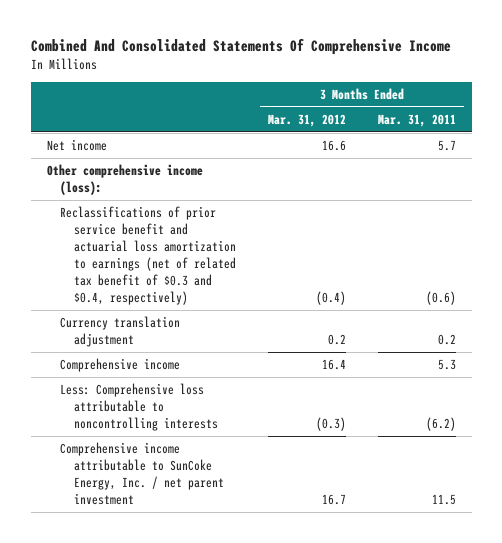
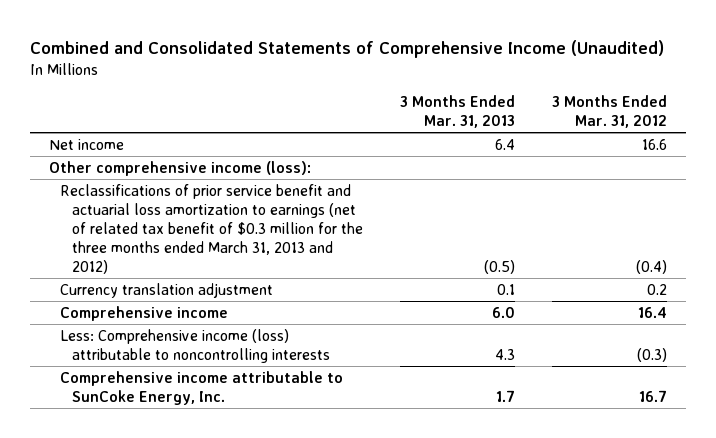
- Combined And Consolidated Statements Of Comprehensive Income
+ Combined and Consolidated Statements of Comprehensive Income (Unaudited)
- | 3 Months Ended Mar. 31, 2012 | 3 Months Ended Mar. 31, 2011
+ | 3 Months Ended Mar. 31, 2013 | 3 Months Ended Mar. 31, 2012
- Reclassifications of prior service benefit and actuarial loss amortization to earnings (net of related tax benefit of $0.3 and $0.4, respectively) | (0.4) | (0.6)
+ Reclassifications of prior service benefit and actuarial loss amortization to earnings (net of related tax benefit of $0.3 million for the three months ended March 31, 2013 and 2012) | (0.5) | (0.4)
- Less: Comprehensive loss attributable to noncontrolling interests | (0.3) | (6.2)
- Comprehensive income attributable to SunCoke Energy, Inc. / net parent investment | 16.7 | 11.5
+ Less: Comprehensive income (loss) attributable to noncontrolling interests | 4.3 | (0.3)
+ Comprehensive income attributable to SunCoke Energy, Inc. | 1.7 | 16.7

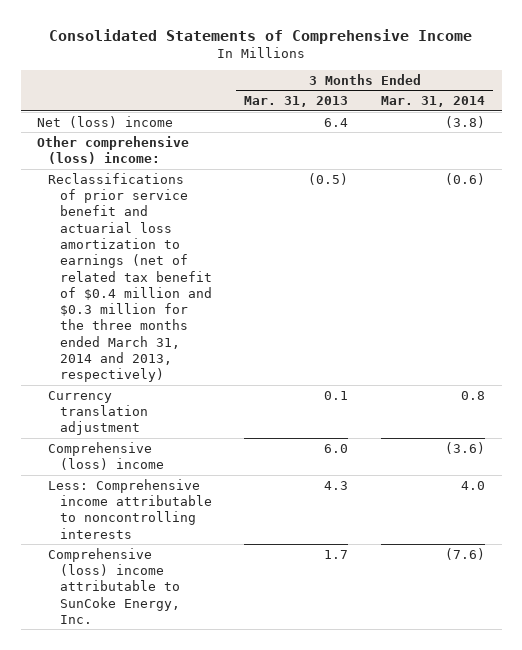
- Combined and Consolidated Statements of Comprehensive Income (Unaudited)
+ Consolidated Statements of Comprehensive Income
- | 3 Months Ended Mar. 31, 2013 | 3 Months Ended Mar. 31, 2012
+ | 3 Months Ended Mar. 31, 2013 | 3 Months Ended Mar. 31, 2014
- Net income | 6.4 | 16.6
- Other comprehensive income (loss):
- Reclassifications of prior service benefit and actuarial loss amortization to earnings (net of related tax benefit of $0.3 million for the three months ended March 31, 2013 and 2012) | (0.5) | (0.4)
+ Net (loss) income | 6.4 | (3.8)
+ Other comprehensive (loss) income:
+ Reclassifications of prior service benefit and actuarial loss amortization to earnings (net of related tax benefit of $0.4 million and $0.3 million for the three months ended March 31, 2014 and 2013, respectively) | (0.5) | (0.6)
- Comprehensive income | 6.0 | 16.4
- Less: Comprehensive income (loss) attributable to noncontrolling interests | 4.3 | (0.3)
- Comprehensive income attributable to SunCoke Energy, Inc. | 1.7 | 16.7
+ Comprehensive (loss) income | 6.0 | (3.6)
+ Less: Comprehensive income attributable to noncontrolling interests | 4.3 | 4.0
+ Comprehensive (loss) income attributable to SunCoke Energy, Inc. | 1.7 | (7.6)

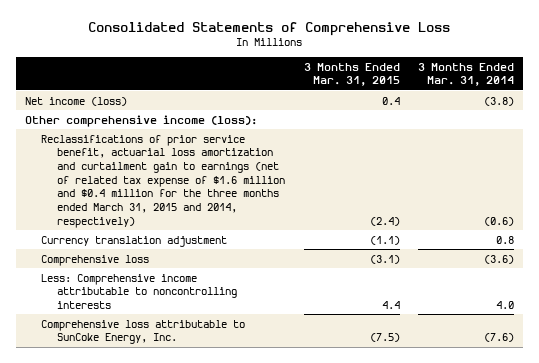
- Consolidated Statements of Comprehensive Income
+ Consolidated Statements of Comprehensive Loss
- | 3 Months Ended Mar. 31, 2013 | 3 Months Ended Mar. 31, 2014
+ | 3 Months Ended Mar. 31, 2015 | 3 Months Ended Mar. 31, 2014
- Net (loss) income | 6.4 | (3.8)
- Other comprehensive (loss) income:
- Reclassifications of prior service benefit and actuarial loss amortization to earnings (net of related tax benefit of $0.4 million and $0.3 million for the three months ended March 31, 2014 and 2013, respectively) | (0.5) | (0.6)
+ Net income (loss) | 0.4 | (3.8)
+ Other comprehensive income (loss):
+ Reclassifications of prior service benefit, actuarial loss amortization and curtailment gain to earnings (net of related tax expense of $1.6 million and $0.4 million for the three months ended March 31, 2015 and 2014, respectively) | (2.4) | (0.6)
- Comprehensive (loss) income | 6.0 | (3.6)
+ Comprehensive loss | (3.1) | (3.6)
- Comprehensive (loss) income attributable to SunCoke Energy, Inc. | 1.7 | (7.6)
+ Comprehensive loss attributable to SunCoke Energy, Inc. | (7.5) | (7.6)

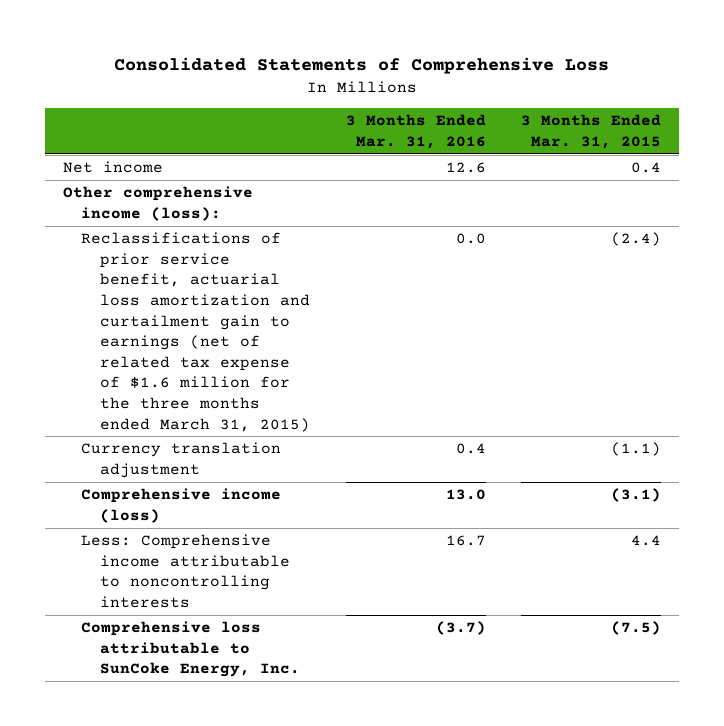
- | 3 Months Ended Mar. 31, 2015 | 3 Months Ended Mar. 31, 2014
+ | 3 Months Ended Mar. 31, 2016 | 3 Months Ended Mar. 31, 2015
- Net income (loss) | 0.4 | (3.8)
+ Net income | 12.6 | 0.4
- Reclassifications of prior service benefit, actuarial loss amortization and curtailment gain to earnings (net of related tax expense of $1.6 million and $0.4 million for the three months ended March 31, 2015 and 2014, respectively) | (2.4) | (0.6)
+ Reclassifications of prior service benefit, actuarial loss amortization and curtailment gain to earnings (net of related tax expense of $1.6 million for the three months ended March 31, 2015) | 0.0 | (2.4)
- Comprehensive loss | (3.1) | (3.6)
+ Comprehensive income (loss) | 13.0 | (3.1)

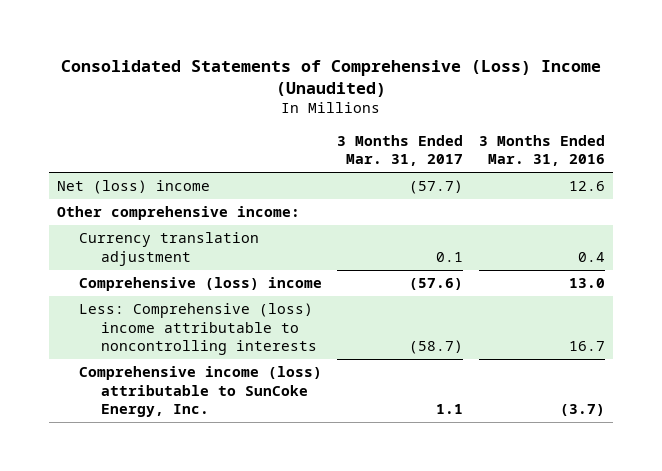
- Consolidated Statements of Comprehensive Loss
+ Consolidated Statements of Comprehensive (Loss) Income (Unaudited)
- | 3 Months Ended Mar. 31, 2016 | 3 Months Ended Mar. 31, 2015
+ | 3 Months Ended Mar. 31, 2017 | 3 Months Ended Mar. 31, 2016
- Net income | 12.6 | 0.4
- Other comprehensive income (loss):
- Reclassifications of prior service benefit, actuarial loss amortization and curtailment gain to earnings (net of related tax expense of $1.6 million for the three months ended March 31, 2015) | 0.0 | (2.4)
+ Net (loss) income | (57.7) | 12.6
+ Other comprehensive income:
- Comprehensive income (loss) | 13.0 | (3.1)
- Less: Comprehensive income attributable to noncontrolling interests | 16.7 | 4.4
- Comprehensive loss attributable to SunCoke Energy, Inc. | (3.7) | (7.5)
+ Comprehensive (loss) income | (57.6) | 13.0
+ Less: Comprehensive (loss) income attributable to noncontrolling interests | (58.7) | 16.7
+ Comprehensive income (loss) attributable to SunCoke Energy, Inc. | 1.1 | (3.7)

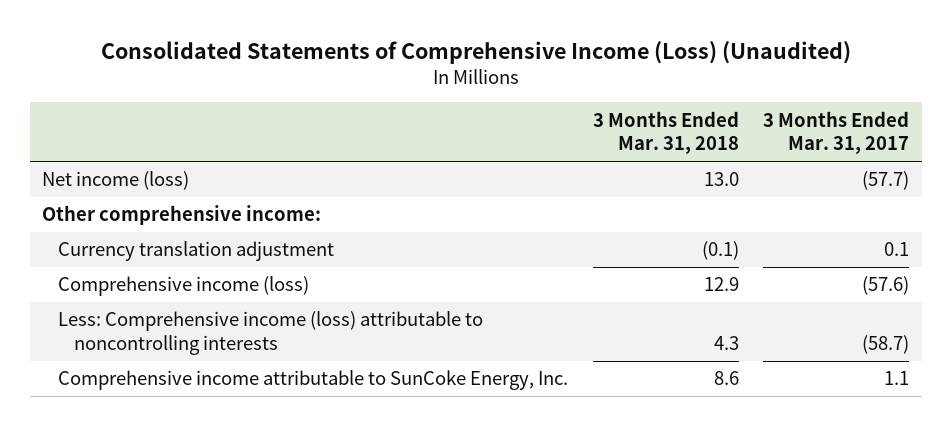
- Consolidated Statements of Comprehensive (Loss) Income (Unaudited)
+ Consolidated Statements of Comprehensive Income (Loss) (Unaudited)
- | 3 Months Ended Mar. 31, 2017 | 3 Months Ended Mar. 31, 2016
+ | 3 Months Ended Mar. 31, 2018 | 3 Months Ended Mar. 31, 2017
- Net (loss) income | (57.7) | 12.6
+ Net income (loss) | 13.0 | (57.7)
- Comprehensive (loss) income | (57.6) | 13.0
- Less: Comprehensive (loss) income attributable to noncontrolling interests | (58.7) | 16.7
- Comprehensive income (loss) attributable to SunCoke Energy, Inc. | 1.1 | (3.7)
+ Comprehensive income (loss) | 12.9 | (57.6)
+ Less: Comprehensive income (loss) attributable to noncontrolling interests | 4.3 | (58.7)
+ Comprehensive income attributable to SunCoke Energy, Inc. | 8.6 | 1.1

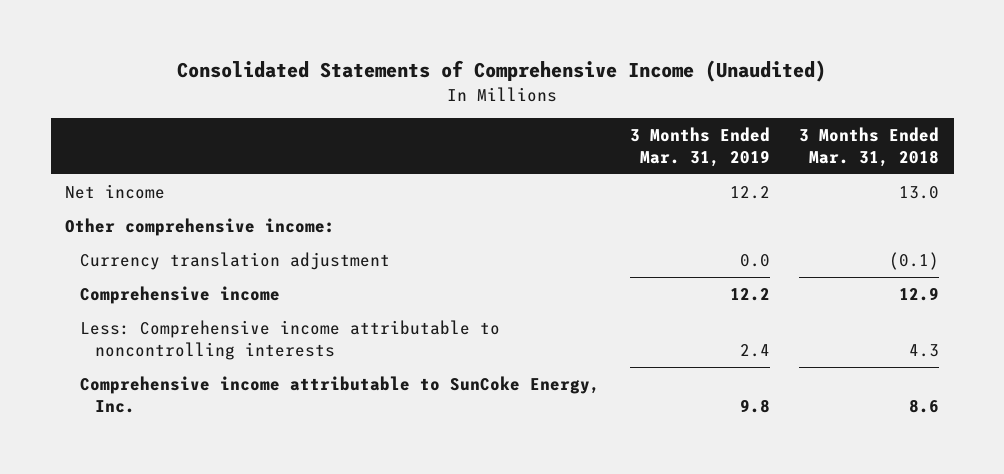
- Consolidated Statements of Comprehensive Income (Loss) (Unaudited)
+ Consolidated Statements of Comprehensive Income (Unaudited)
- | 3 Months Ended Mar. 31, 2018 | 3 Months Ended Mar. 31, 2017
+ | 3 Months Ended Mar. 31, 2019 | 3 Months Ended Mar. 31, 2018
- Net income (loss) | 13.0 | (57.7)
+ Net income | 12.2 | 13.0
- Comprehensive income (loss) | 12.9 | (57.6)
- Less: Comprehensive income (loss) attributable to noncontrolling interests | 4.3 | (58.7)
+ Comprehensive income | 12.2 | 12.9
+ Less: Comprehensive income attributable to noncontrolling interests | 2.4 | 4.3

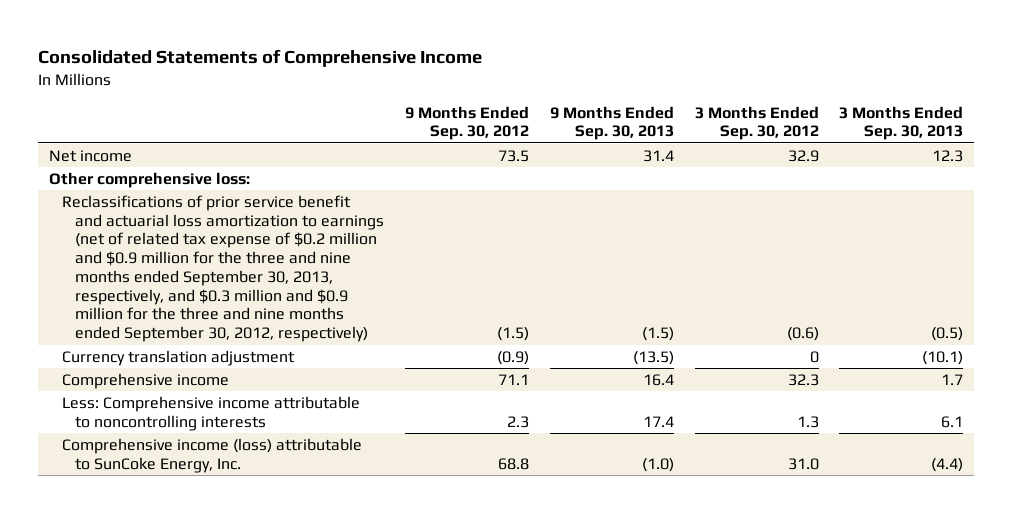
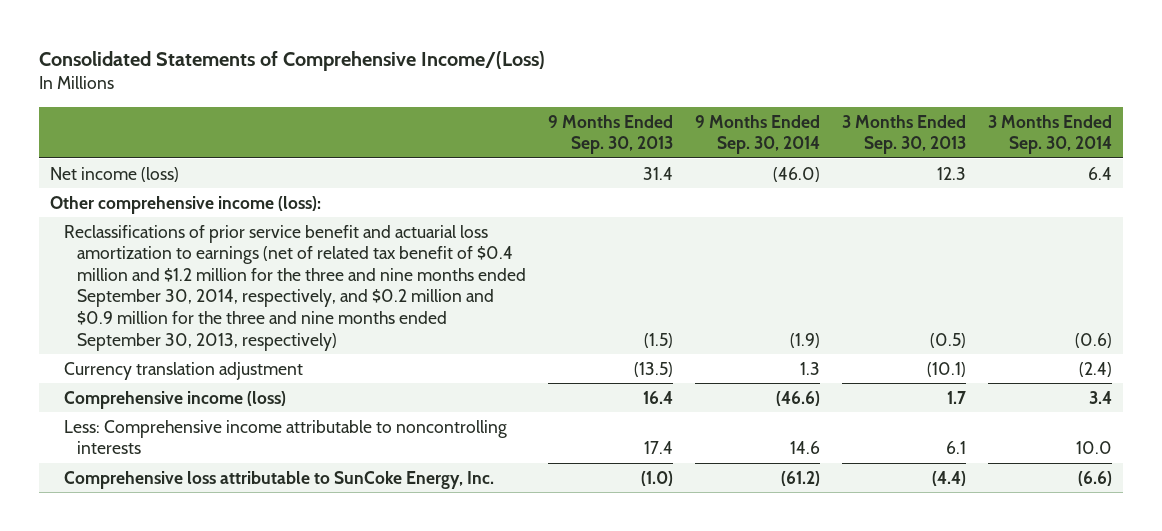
- Consolidated Statements of Comprehensive Income
+ Consolidated Statements of Comprehensive Income/(Loss)
- | 9 Months Ended Sep. 30, 2012 | 9 Months Ended Sep. 30, 2013 | 3 Months Ended Sep. 30, 2012 | 3 Months Ended Sep. 30, 2013
+ | 9 Months Ended Sep. 30, 2013 | 9 Months Ended Sep. 30, 2014 | 3 Months Ended Sep. 30, 2013 | 3 Months Ended Sep. 30, 2014
- Net income | 73.5 | 31.4 | 32.9 | 12.3
- Other comprehensive loss:
- Reclassifications of prior service benefit and actuarial loss amortization to earnings (net of related tax expense of $0.2 million and $0.9 million for the three and nine months ended September 30, 2013, respectively, and $0.3 million and $0.9 million for the three and nine months ended September 30, 2012, respectively) | (1.5) | (1.5) | (0.6) | (0.5)
+ Net income (loss) | 31.4 | (46.0) | 12.3 | 6.4
+ Other comprehensive income (loss):
+ Reclassifications of prior service benefit and actuarial loss amortization to earnings (net of related tax benefit of $0.4 million and $1.2 million for the three and nine months ended September 30, 2014, respectively, and $0.2 million and $0.9 million for the three and nine months ended September 30, 2013, respectively) | (1.5) | (1.9) | (0.5) | (0.6)
- Comprehensive income | 71.1 | 16.4 | 32.3 | 1.7
+ Comprehensive income (loss) | 16.4 | (46.6) | 1.7 | 3.4
- Comprehensive income (loss) attributable to SunCoke Energy, Inc. | 68.8 | (1.0) | 31.0 | (4.4)
+ Comprehensive loss attributable to SunCoke Energy, Inc. | (1.0) | (61.2) | (4.4) | (6.6)

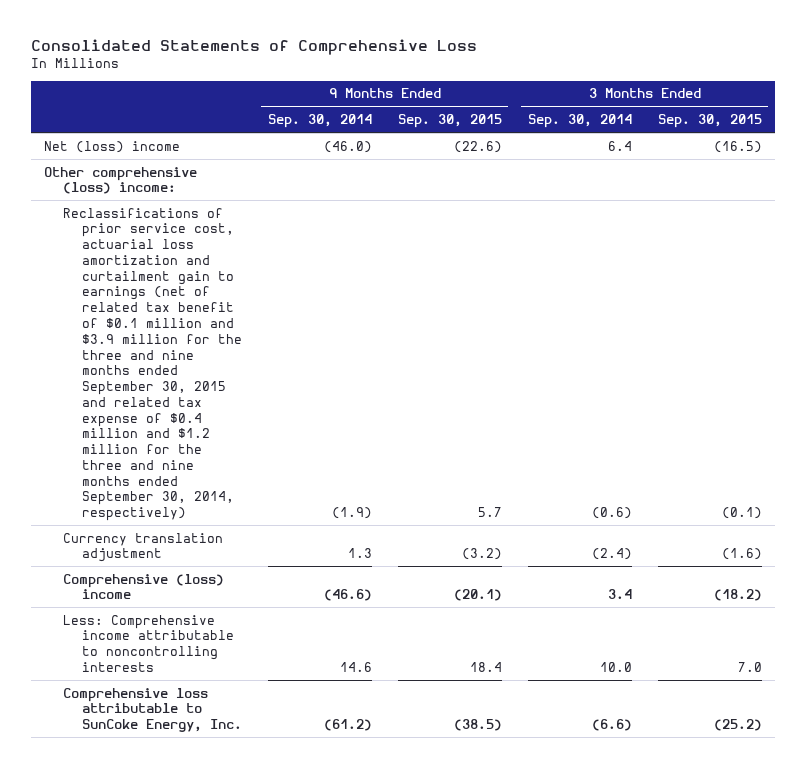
- Consolidated Statements of Comprehensive Income/(Loss)
+ Consolidated Statements of Comprehensive Loss
- | 9 Months Ended Sep. 30, 2013 | 9 Months Ended Sep. 30, 2014 | 3 Months Ended Sep. 30, 2013 | 3 Months Ended Sep. 30, 2014
+ | 9 Months Ended Sep. 30, 2014 | 9 Months Ended Sep. 30, 2015 | 3 Months Ended Sep. 30, 2014 | 3 Months Ended Sep. 30, 2015
- Net income (loss) | 31.4 | (46.0) | 12.3 | 6.4
- Other comprehensive income (loss):
- Reclassifications of prior service benefit and actuarial loss amortization to earnings (net of related tax benefit of $0.4 million and $1.2 million for the three and nine months ended September 30, 2014, respectively, and $0.2 million and $0.9 million for the three and nine months ended September 30, 2013, respectively) | (1.5) | (1.9) | (0.5) | (0.6)
+ Net (loss) income | (46.0) | (22.6) | 6.4 | (16.5)
+ Other comprehensive (loss) income:
+ Reclassifications of prior service cost, actuarial loss amortization and curtailment gain to earnings (net of related tax benefit of $0.1 million and $3.9 million for the three and nine months ended September 30, 2015 and related tax expense of $0.4 million and $1.2 million for the three and nine months ended September 30, 2014, respectively) | (1.9) | 5.7 | (0.6) | (0.1)
- Comprehensive income (loss) | 16.4 | (46.6) | 1.7 | 3.4
+ Comprehensive (loss) income | (46.6) | (20.1) | 3.4 | (18.2)

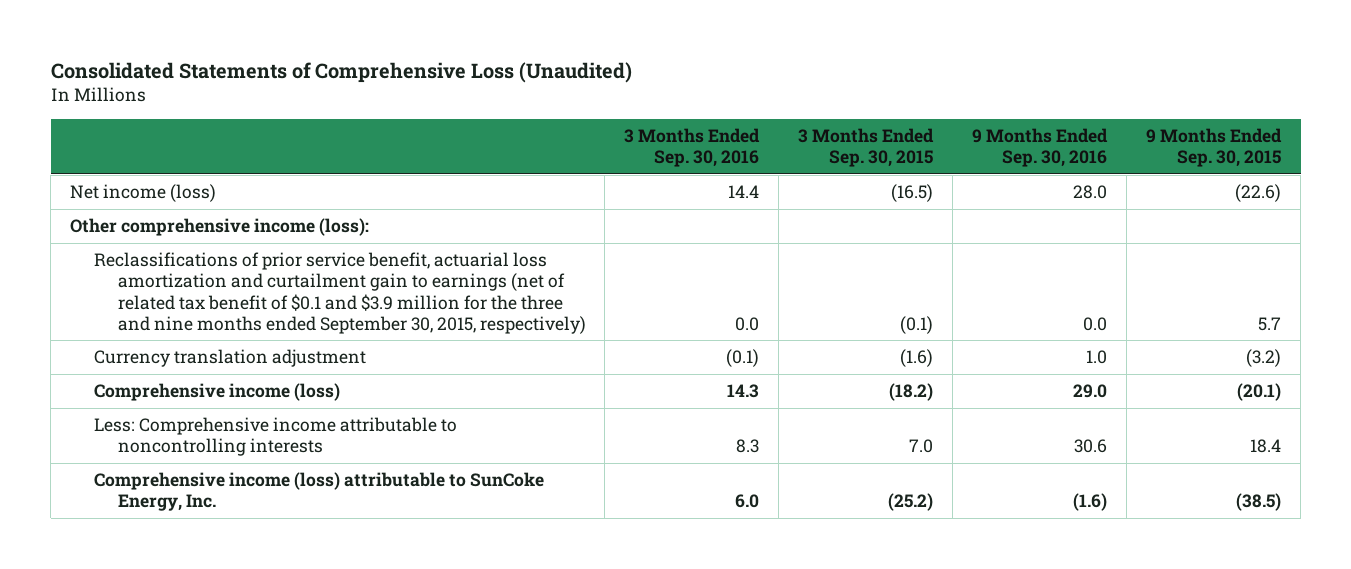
- Consolidated Statements of Comprehensive Loss
+ Consolidated Statements of Comprehensive Loss (Unaudited)
- | 9 Months Ended Sep. 30, 2014 | 9 Months Ended Sep. 30, 2015 | 3 Months Ended Sep. 30, 2014 | 3 Months Ended Sep. 30, 2015
+ | 3 Months Ended Sep. 30, 2016 | 3 Months Ended Sep. 30, 2015 | 9 Months Ended Sep. 30, 2016 | 9 Months Ended Sep. 30, 2015
- Net (loss) income | (46.0) | (22.6) | 6.4 | (16.5)
- Other comprehensive (loss) income:
- Reclassifications of prior service cost, actuarial loss amortization and curtailment gain to earnings (net of related tax benefit of $0.1 million and $3.9 million for the three and nine months ended September 30, 2015 and related tax expense of $0.4 million and $1.2 million for the three and nine months ended September 30, 2014, respectively) | (1.9) | 5.7 | (0.6) | (0.1)
+ Net income (loss) | 14.4 | (16.5) | 28.0 | (22.6)
+ Other comprehensive income (loss):
+ Reclassifications of prior service benefit, actuarial loss amortization and curtailment gain to earnings (net of related tax benefit of $0.1 and $3.9 million for the three and nine months ended September 30, 2015, respectively) | 0.0 | (0.1) | 0.0 | 5.7
- Comprehensive (loss) income | (46.6) | (20.1) | 3.4 | (18.2)
+ Comprehensive income (loss) | 14.3 | (18.2) | 29.0 | (20.1)
- Comprehensive loss attributable to SunCoke Energy, Inc. | (61.2) | (38.5) | (6.6) | (25.2)
+ Comprehensive income (loss) attributable to SunCoke Energy, Inc. | 6.0 | (25.2) | (1.6) | (38.5)

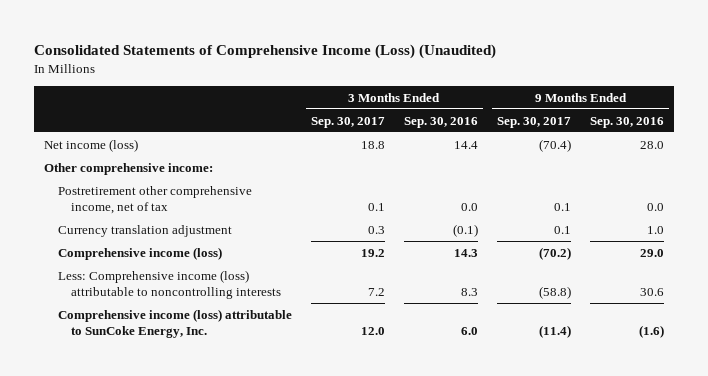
- Consolidated Statements of Comprehensive Loss (Unaudited)
+ Consolidated Statements of Comprehensive Income (Loss) (Unaudited)
- | 3 Months Ended Sep. 30, 2016 | 3 Months Ended Sep. 30, 2015 | 9 Months Ended Sep. 30, 2016 | 9 Months Ended Sep. 30, 2015
+ | 3 Months Ended Sep. 30, 2017 | 3 Months Ended Sep. 30, 2016 | 9 Months Ended Sep. 30, 2017 | 9 Months Ended Sep. 30, 2016
- Other comprehensive income (loss):
- Reclassifications of prior service benefit, actuarial loss amortization and curtailment gain to earnings (net of related tax benefit of $0.1 and $3.9 million for the three and nine months ended September 30, 2015, respectively) | 0.0 | (0.1) | 0.0 | 5.7
+ Other comprehensive income:
+ Postretirement other comprehensive income, net of tax | 0.1 | 0.0 | 0.1 | 0.0
- Less: Comprehensive income attributable to noncontrolling interests | 8.3 | 7.0 | 30.6 | 18.4
+ Less: Comprehensive income (loss) attributable to noncontrolling interests | 7.2 | 8.3 | (58.8) | 30.6

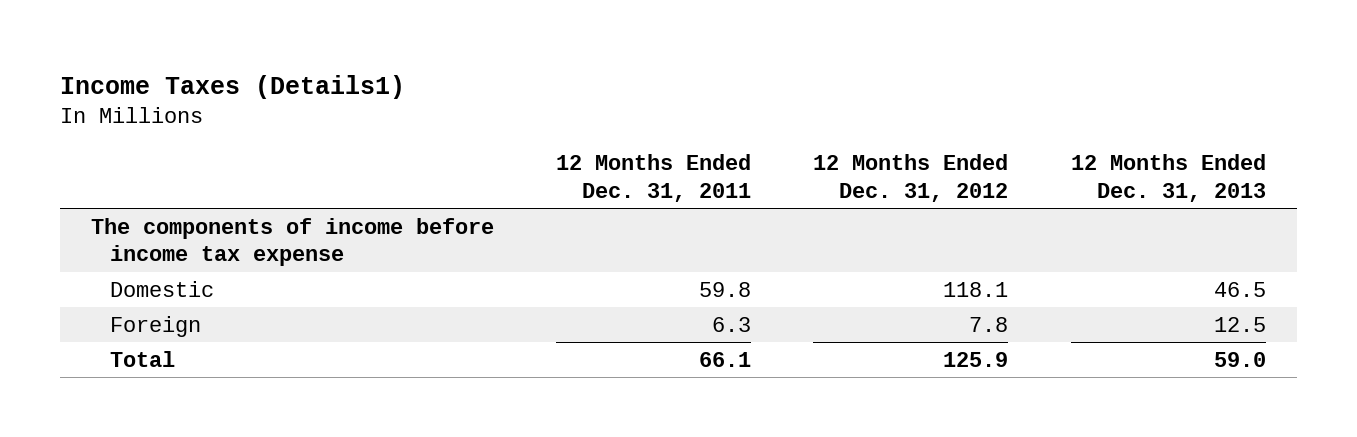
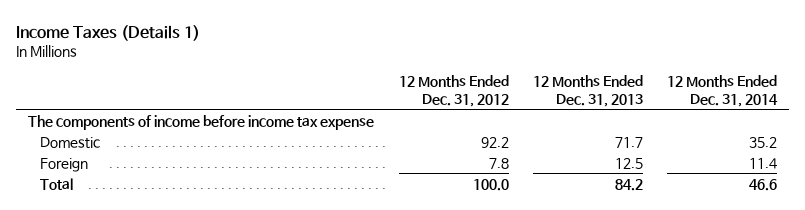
- Income Taxes (Details1)
+ Income Taxes (Details 1)
- | 12 Months Ended Dec. 31, 2011 | 12 Months Ended Dec. 31, 2012 | 12 Months Ended Dec. 31, 2013
+ | 12 Months Ended Dec. 31, 2012 | 12 Months Ended Dec. 31, 2013 | 12 Months Ended Dec. 31, 2014
- Domestic | 59.8 | 118.1 | 46.5
+ Domestic | 92.2 | 71.7 | 35.2
- Total | 66.1 | 125.9 | 59.0
+ Total | 100.0 | 84.2 | 46.6

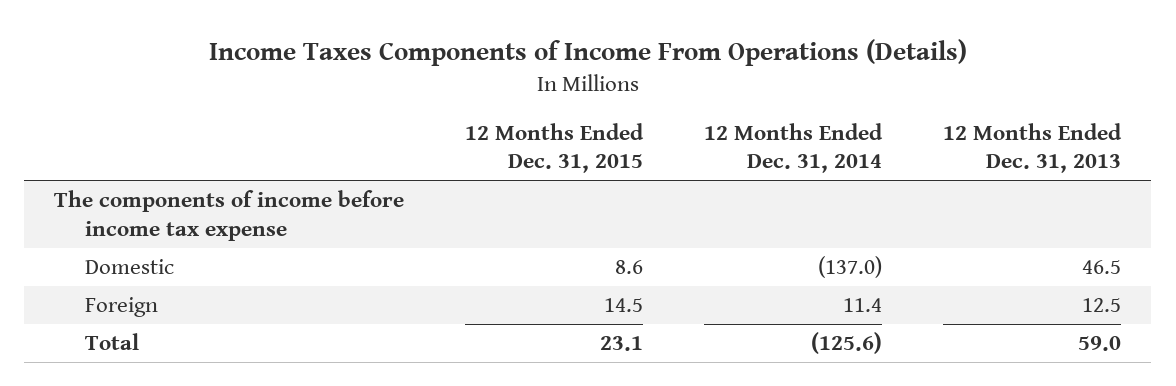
- Income Taxes (Details 1)
+ Income Taxes Components of Income From Operations (Details)
- | 12 Months Ended Dec. 31, 2012 | 12 Months Ended Dec. 31, 2013 | 12 Months Ended Dec. 31, 2014
+ | 12 Months Ended Dec. 31, 2015 | 12 Months Ended Dec. 31, 2014 | 12 Months Ended Dec. 31, 2013
- Domestic | 92.2 | 71.7 | 35.2
+ Domestic | 8.6 | (137.0) | 46.5
- Total | 100.0 | 84.2 | 46.6
+ Total | 23.1 | (125.6) | 59.0

